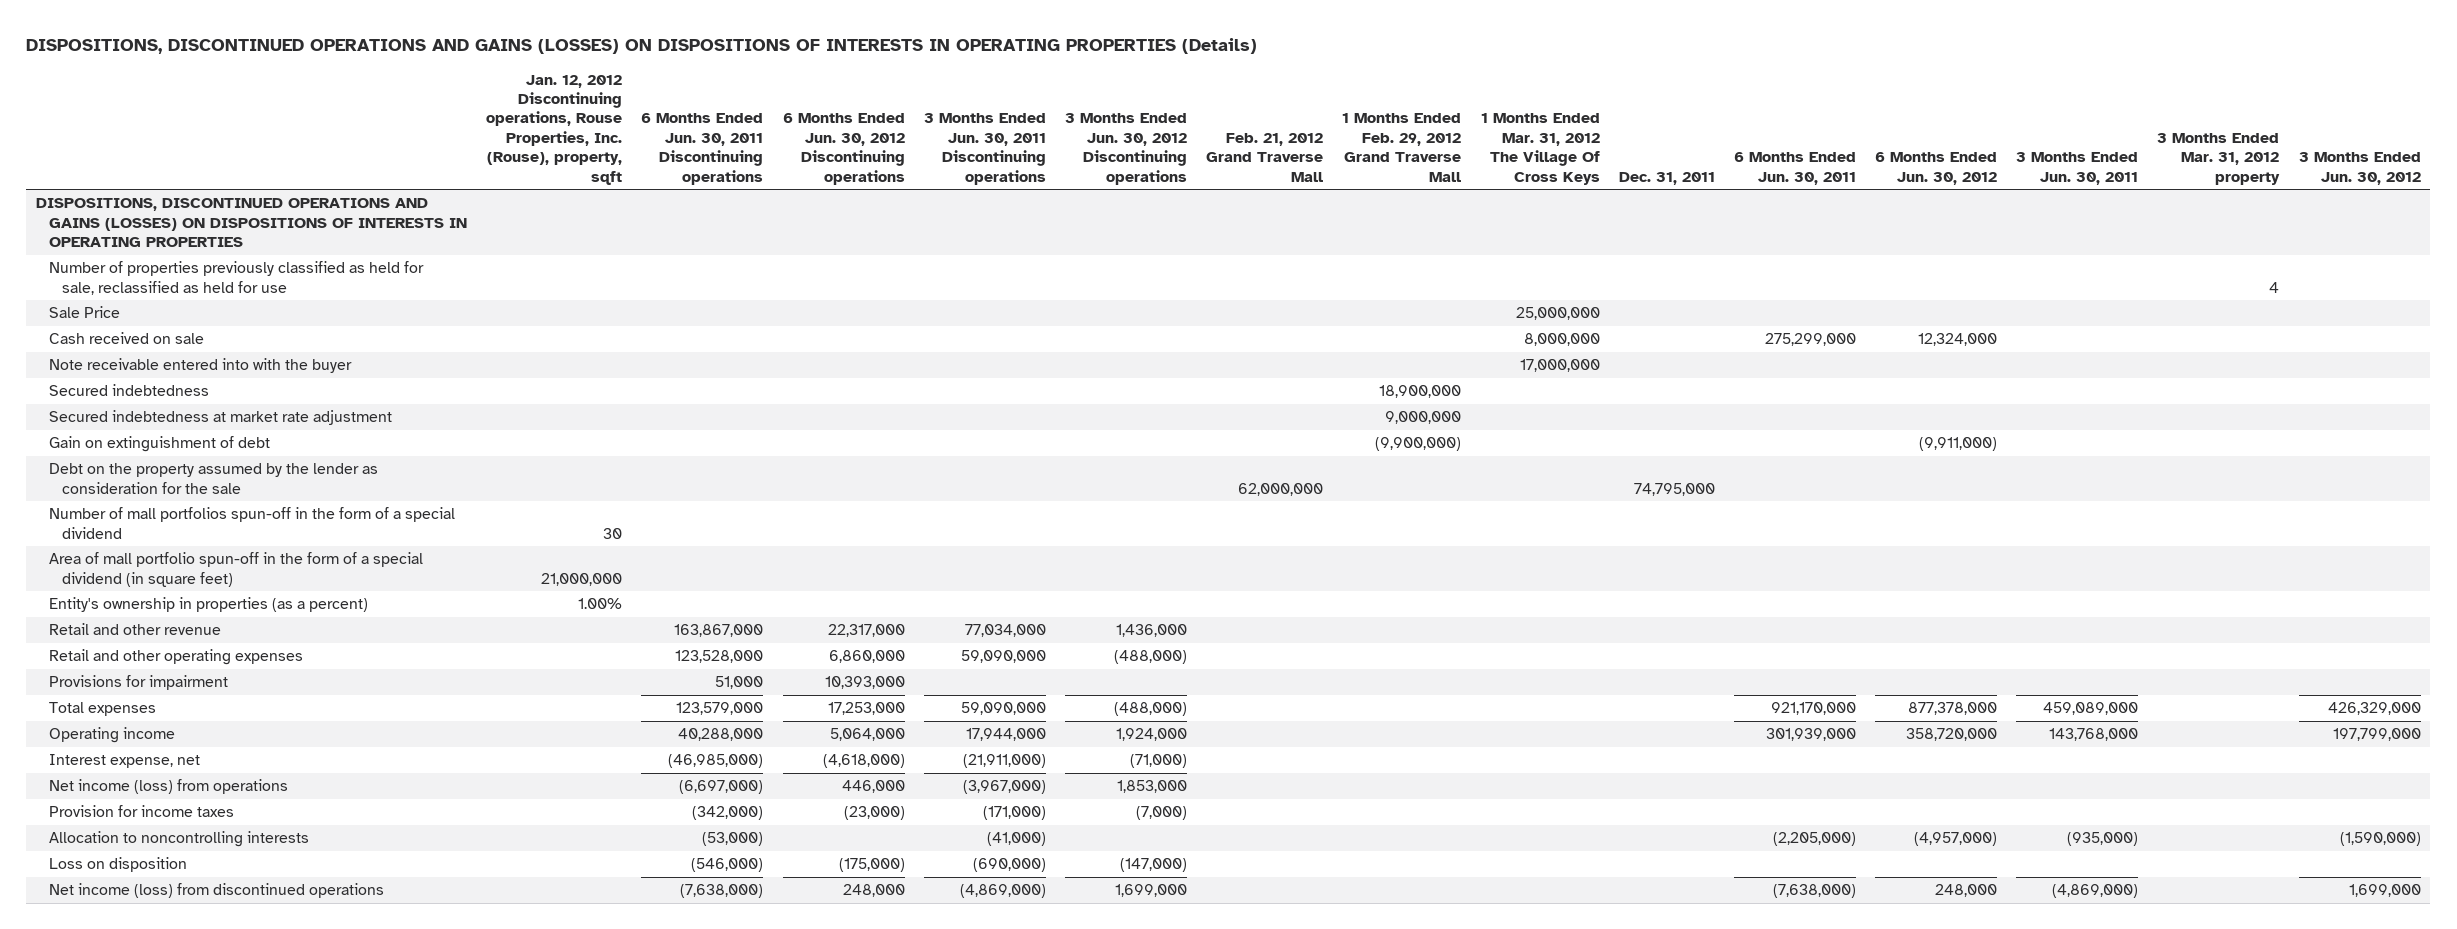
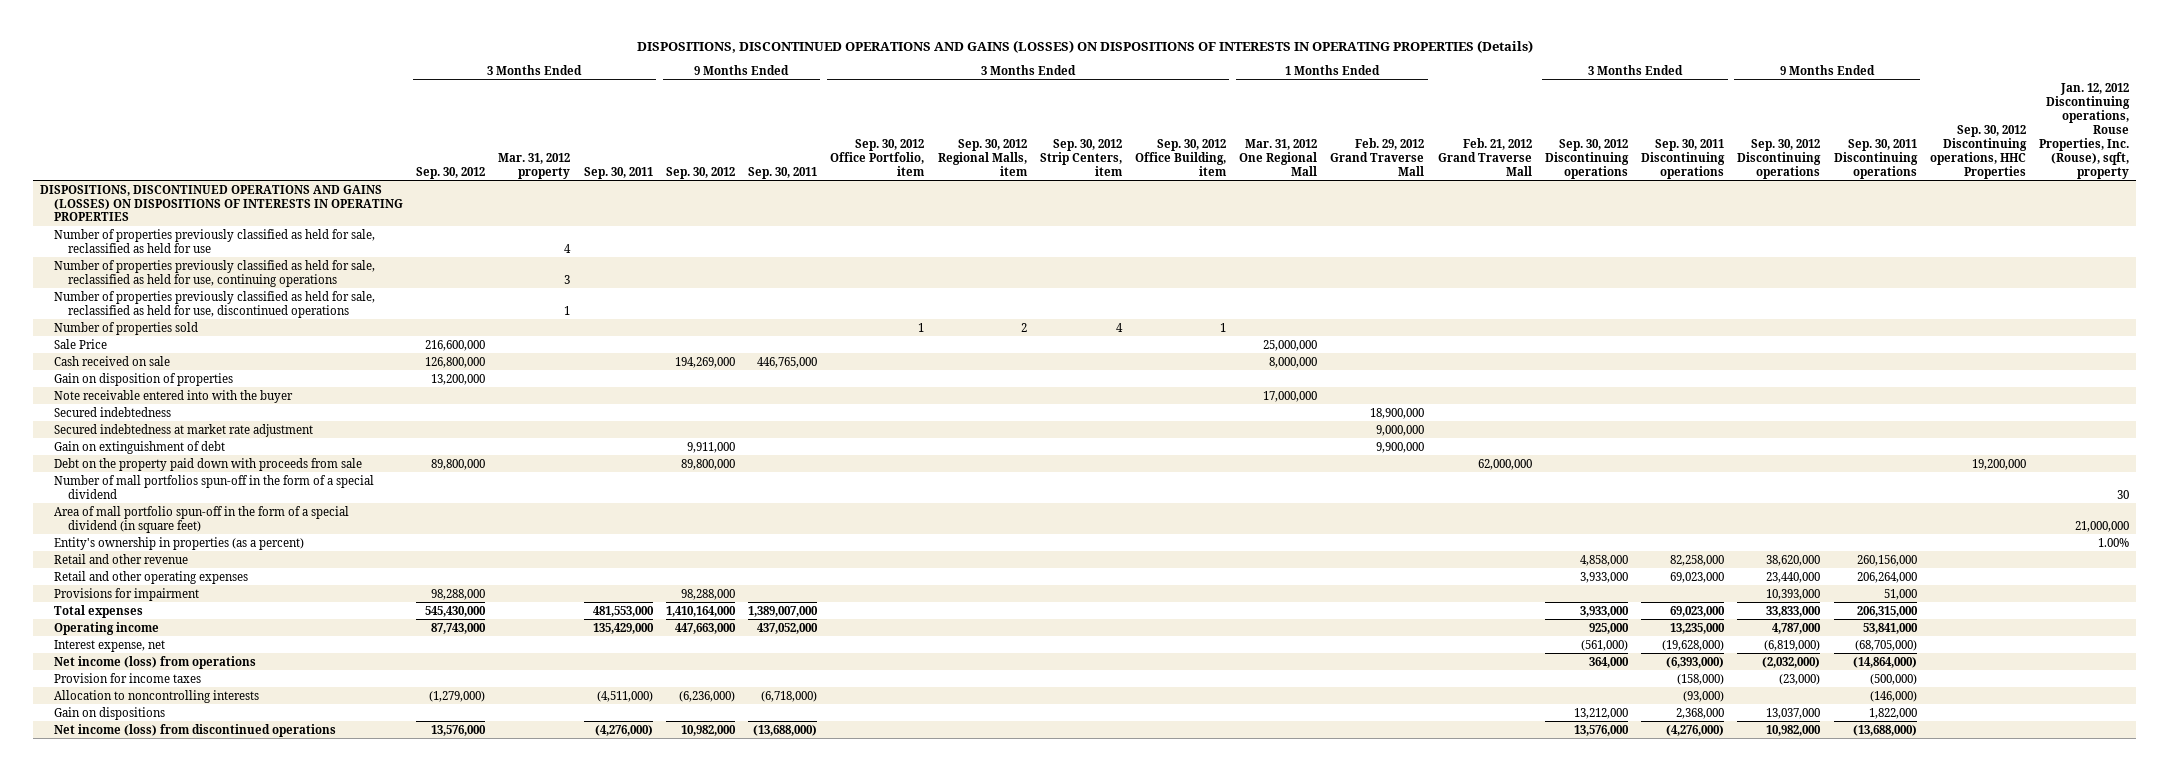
- | Jan. 12, 2012 Discontinuing operations, Rouse Properties, Inc. (Rouse), property, sqft | 6 Months Ended Jun. 30, 2011 Discontinuing operations | 6 Months Ended Jun. 30, 2012 Discontinuing operations | 3 Months Ended Jun. 30, 2011 Discontinuing operations | 3 Months Ended Jun. 30, 2012 Discontinuing operations | Feb. 21, 2012 Grand Traverse Mall | 1 Months Ended Feb. 29, 2012 Grand Traverse Mall | 1 Months Ended Mar. 31, 2012 The Village Of Cross Keys | Dec. 31, 2011 | 6 Months Ended Jun. 30, 2011 | 6 Months Ended Jun. 30, 2012 | 3 Months Ended Jun. 30, 2011 | 3 Months Ended Mar. 31, 2012 property | 3 Months Ended Jun. 30, 2012
+ | 3 Months Ended Sep. 30, 2012 | 3 Months Ended Mar. 31, 2012 property | 3 Months Ended Sep. 30, 2011 | 9 Months Ended Sep. 30, 2012 | 9 Months Ended Sep. 30, 2011 | 3 Months Ended Sep. 30, 2012 Office Portfolio, item | 3 Months Ended Sep. 30, 2012 Regional Malls, item | 3 Months Ended Sep. 30, 2012 Strip Centers, item | 3 Months Ended Sep. 30, 2012 Office Building, item | 1 Months Ended Mar. 31, 2012 One Regional Mall | 1 Months Ended Feb. 29, 2012 Grand Traverse Mall | Feb. 21, 2012 Grand Traverse Mall | 3 Months Ended Sep. 30, 2012 Discontinuing operations | 3 Months Ended Sep. 30, 2011 Discontinuing operations | 9 Months Ended Sep. 30, 2012 Discontinuing operations | 9 Months Ended Sep. 30, 2011 Discontinuing operations | Sep. 30, 2012 Discontinuing operations, HHC Properties | Jan. 12, 2012 Discontinuing operations, Rouse Properties, Inc. (Rouse), sqft, property
+ Number of properties previously classified as held for sale, reclassified as held for use, continuing operations | | 3 | | | | | | | | | | | | | | | |
+ Number of properties previously classified as held for sale, reclassified as held for use, discontinued operations | | 1 | | | | | | | | | | | | | | | |
+ Number of properties sold | | | | | | 1 | 2 | 4 | 1 | | | | | | | | |
+ Gain on disposition of properties | 13,200,000 | | | | | | | | | | | | | | | | |
- Gain on extinguishment of debt | | | | | | | (9,900,000) | | | | (9,911,000) | | |
- Debt on the property assumed by the lender as consideration for the sale | | | | | | 62,000,000 | | | 74,795,000 | | | | |
+ Gain on extinguishment of debt | | | | 9,911,000 | | | | | | | 9,900,000 | | | | | | |
+ Debt on the property paid down with proceeds from sale | 89,800,000 | | | 89,800,000 | | | | | | | | 62,000,000 | | | | | 19,200,000 |
- Loss on disposition | | (546,000) | (175,000) | (690,000) | (147,000) | | | | | | | | |
+ Gain on dispositions | | | | | | | | | | | | | 13,212,000 | 2,368,000 | 13,037,000 | 1,822,000 | |

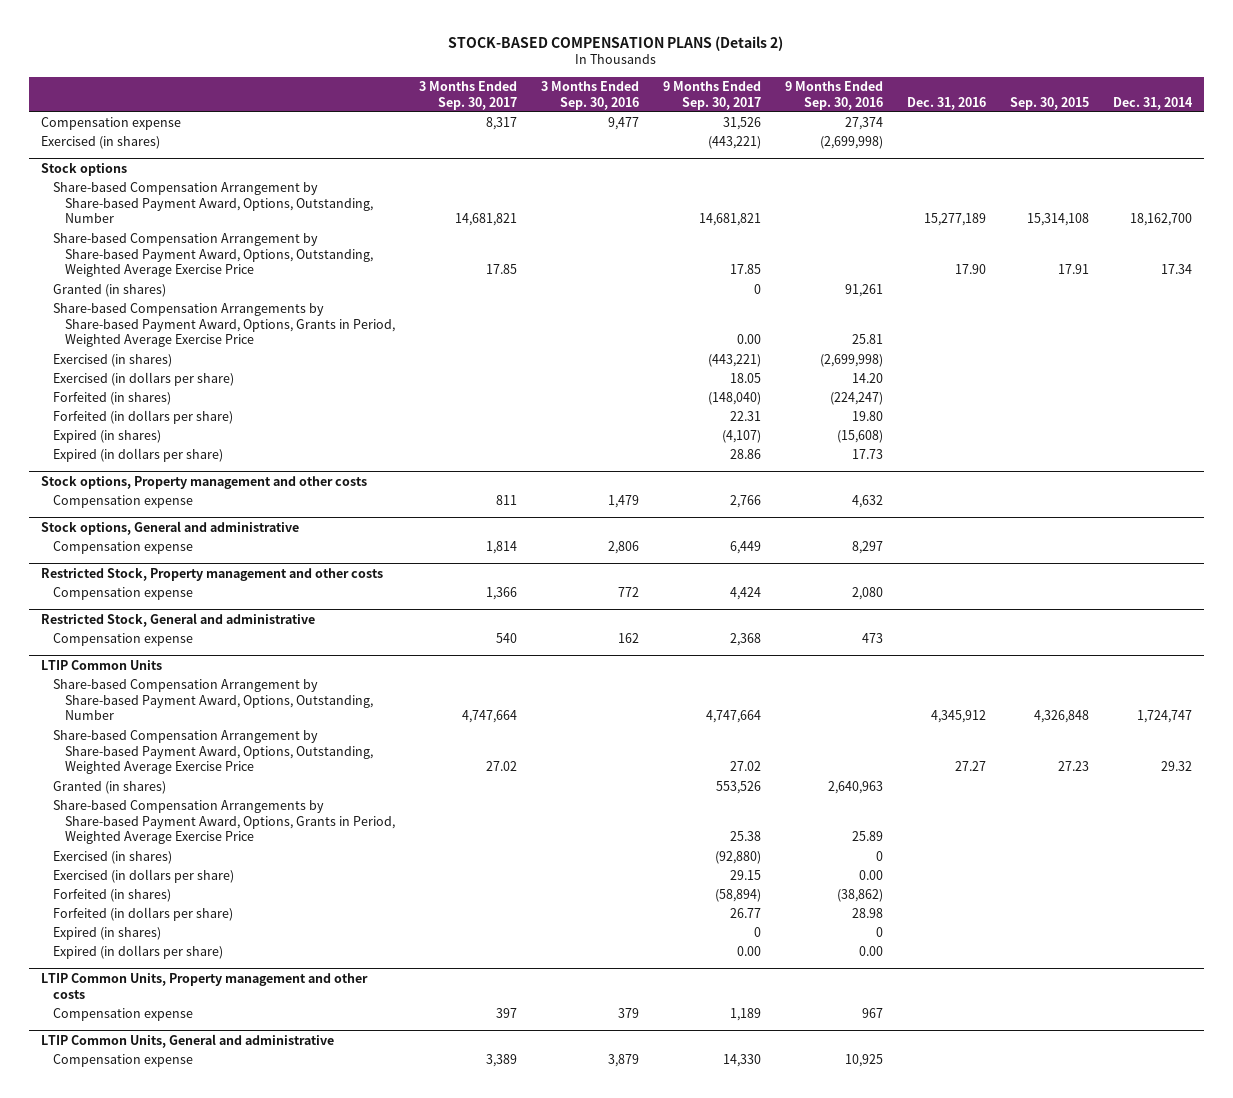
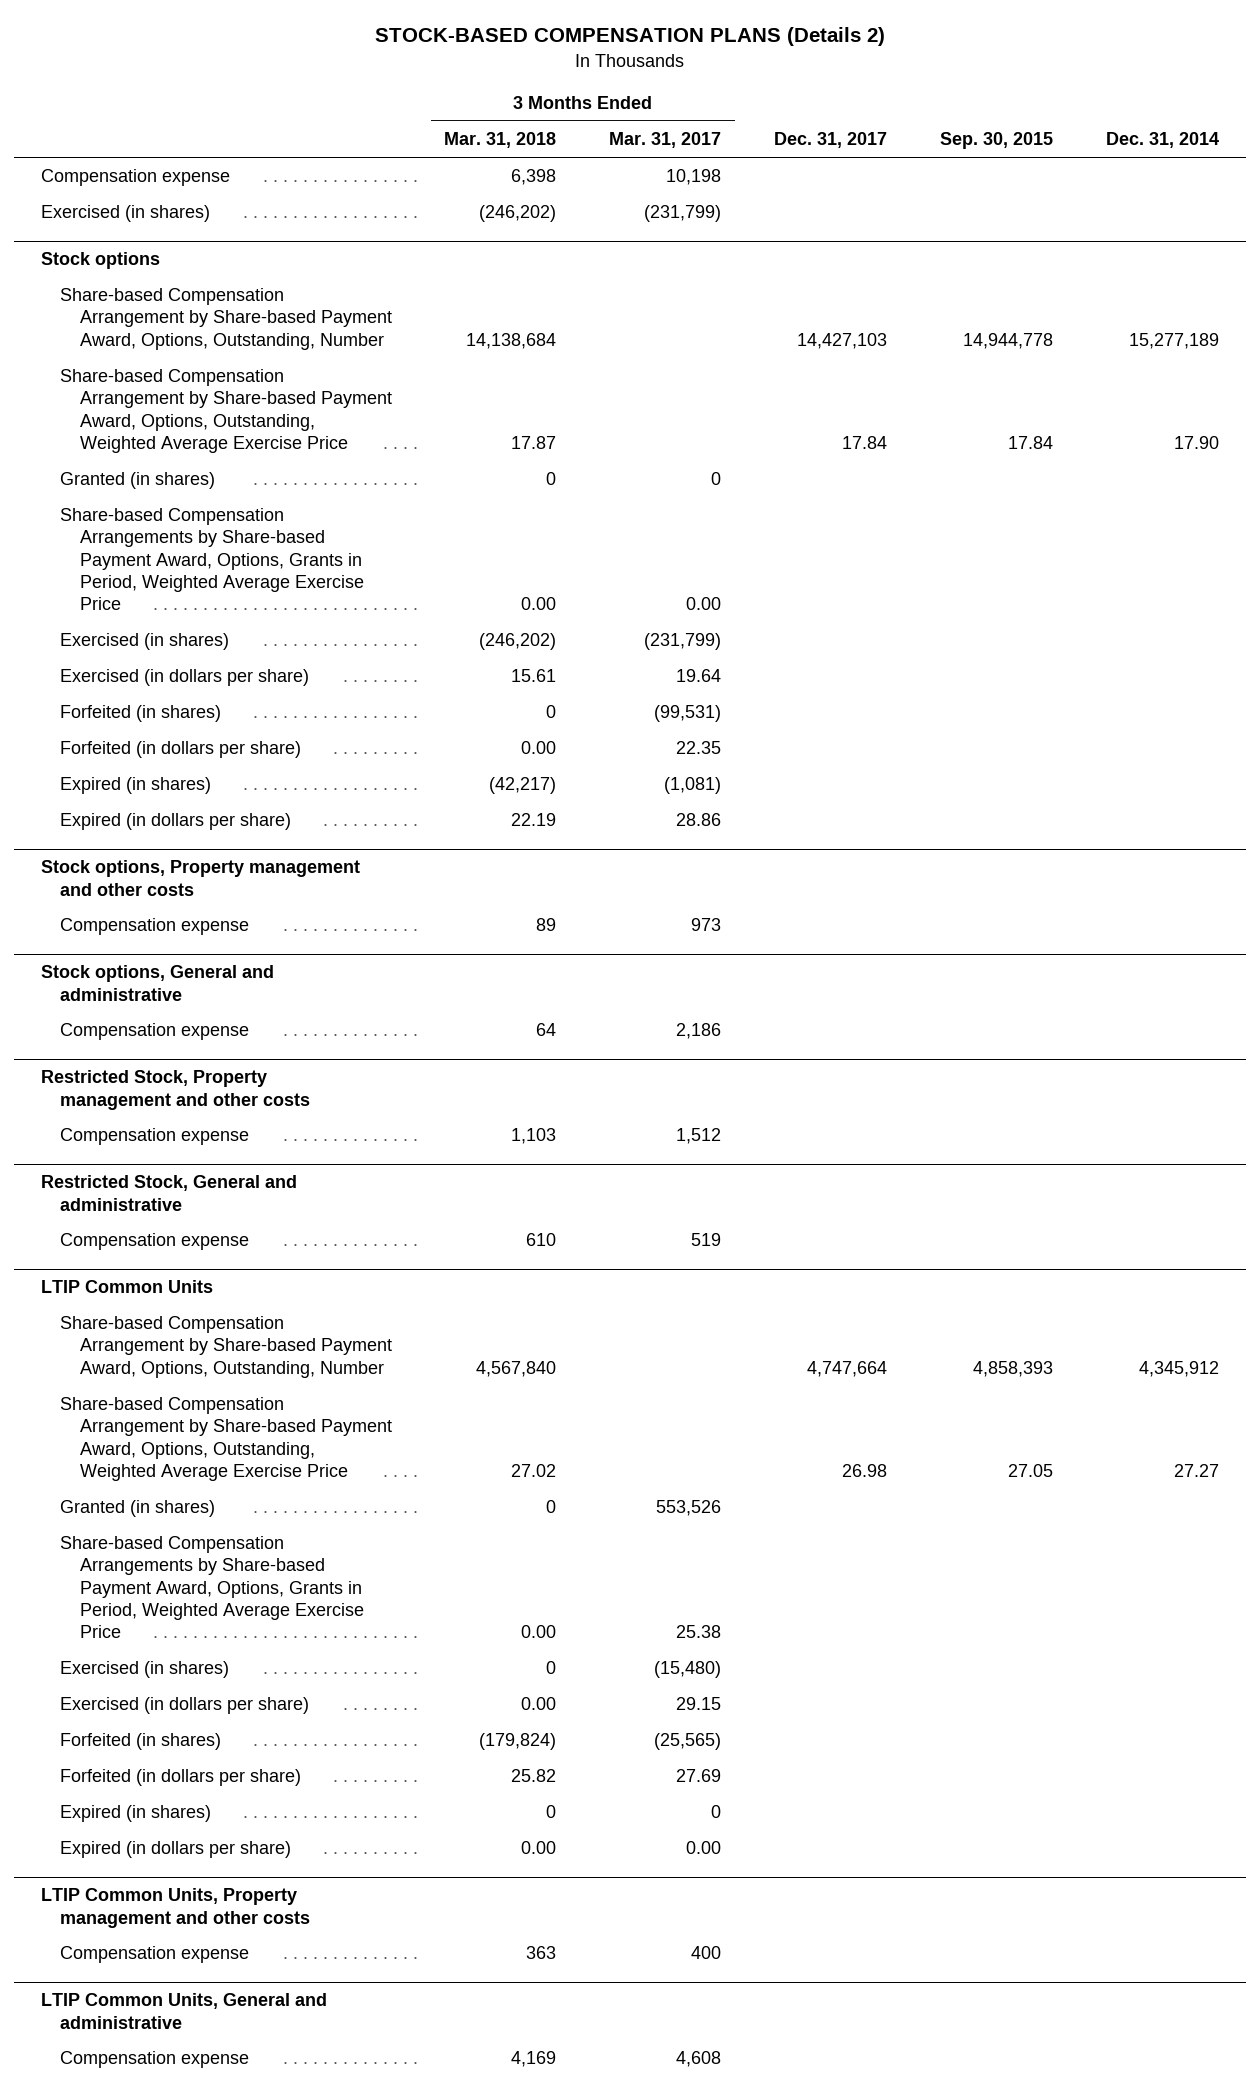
- | 3 Months Ended Sep. 30, 2017 | 3 Months Ended Sep. 30, 2016 | 9 Months Ended Sep. 30, 2017 | 9 Months Ended Sep. 30, 2016 | Dec. 31, 2016 | Sep. 30, 2015 | Dec. 31, 2014
+ | 3 Months Ended Mar. 31, 2018 | 3 Months Ended Mar. 31, 2017 | Dec. 31, 2017 | Sep. 30, 2015 | Dec. 31, 2014
@ Stock options
- Share-based Compensation Arrangement by Share-based Payment Award, Options, Outstanding, Number | 14,681,821 | | 14,681,821 | | 15,277,189 | 15,314,108 | 18,162,700
- Share-based Compensation Arrangement by Share-based Payment Award, Options, Outstanding, Weighted Average Exercise Price | 17.85 | | 17.85 | | 17.90 | 17.91 | 17.34
+ Share-based Compensation Arrangement by Share-based Payment Award, Options, Outstanding, Number | 14,138,684 | | 14,427,103 | 14,944,778 | 15,277,189
+ Share-based Compensation Arrangement by Share-based Payment Award, Options, Outstanding, Weighted Average Exercise Price | 17.87 | | 17.84 | 17.84 | 17.90
@ LTIP Common Units
- Share-based Compensation Arrangement by Share-based Payment Award, Options, Outstanding, Number | 4,747,664 | | 4,747,664 | | 4,345,912 | 4,326,848 | 1,724,747
- Share-based Compensation Arrangement by Share-based Payment Award, Options, Outstanding, Weighted Average Exercise Price | 27.02 | | 27.02 | | 27.27 | 27.23 | 29.32
+ Share-based Compensation Arrangement by Share-based Payment Award, Options, Outstanding, Number | 4,567,840 | | 4,747,664 | 4,858,393 | 4,345,912
+ Share-based Compensation Arrangement by Share-based Payment Award, Options, Outstanding, Weighted Average Exercise Price | 27.02 | | 26.98 | 27.05 | 27.27

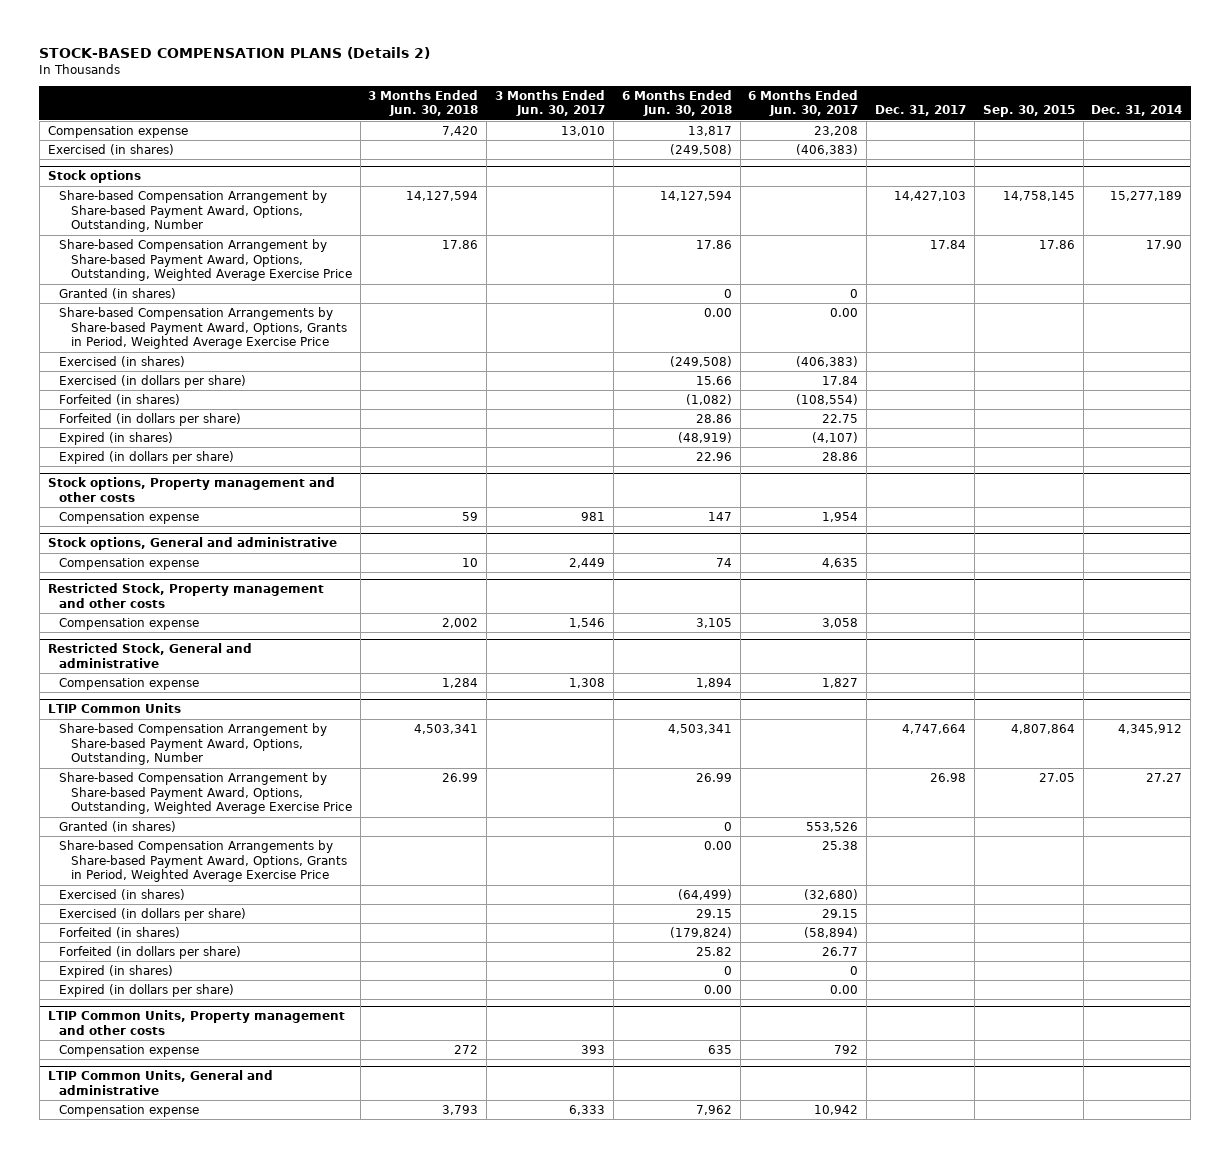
- | 3 Months Ended Mar. 31, 2018 | 3 Months Ended Mar. 31, 2017 | Dec. 31, 2017 | Sep. 30, 2015 | Dec. 31, 2014
+ | 3 Months Ended Jun. 30, 2018 | 3 Months Ended Jun. 30, 2017 | 6 Months Ended Jun. 30, 2018 | 6 Months Ended Jun. 30, 2017 | Dec. 31, 2017 | Sep. 30, 2015 | Dec. 31, 2014
@ Stock options
- Share-based Compensation Arrangement by Share-based Payment Award, Options, Outstanding, Number | 14,138,684 | | 14,427,103 | 14,944,778 | 15,277,189
- Share-based Compensation Arrangement by Share-based Payment Award, Options, Outstanding, Weighted Average Exercise Price | 17.87 | | 17.84 | 17.84 | 17.90
+ Share-based Compensation Arrangement by Share-based Payment Award, Options, Outstanding, Number | 14,127,594 | | 14,127,594 | | 14,427,103 | 14,758,145 | 15,277,189
+ Share-based Compensation Arrangement by Share-based Payment Award, Options, Outstanding, Weighted Average Exercise Price | 17.86 | | 17.86 | | 17.84 | 17.86 | 17.90
@ LTIP Common Units
- Share-based Compensation Arrangement by Share-based Payment Award, Options, Outstanding, Number | 4,567,840 | | 4,747,664 | 4,858,393 | 4,345,912
+ Share-based Compensation Arrangement by Share-based Payment Award, Options, Outstanding, Number | 4,503,341 | | 4,503,341 | | 4,747,664 | 4,807,864 | 4,345,912

